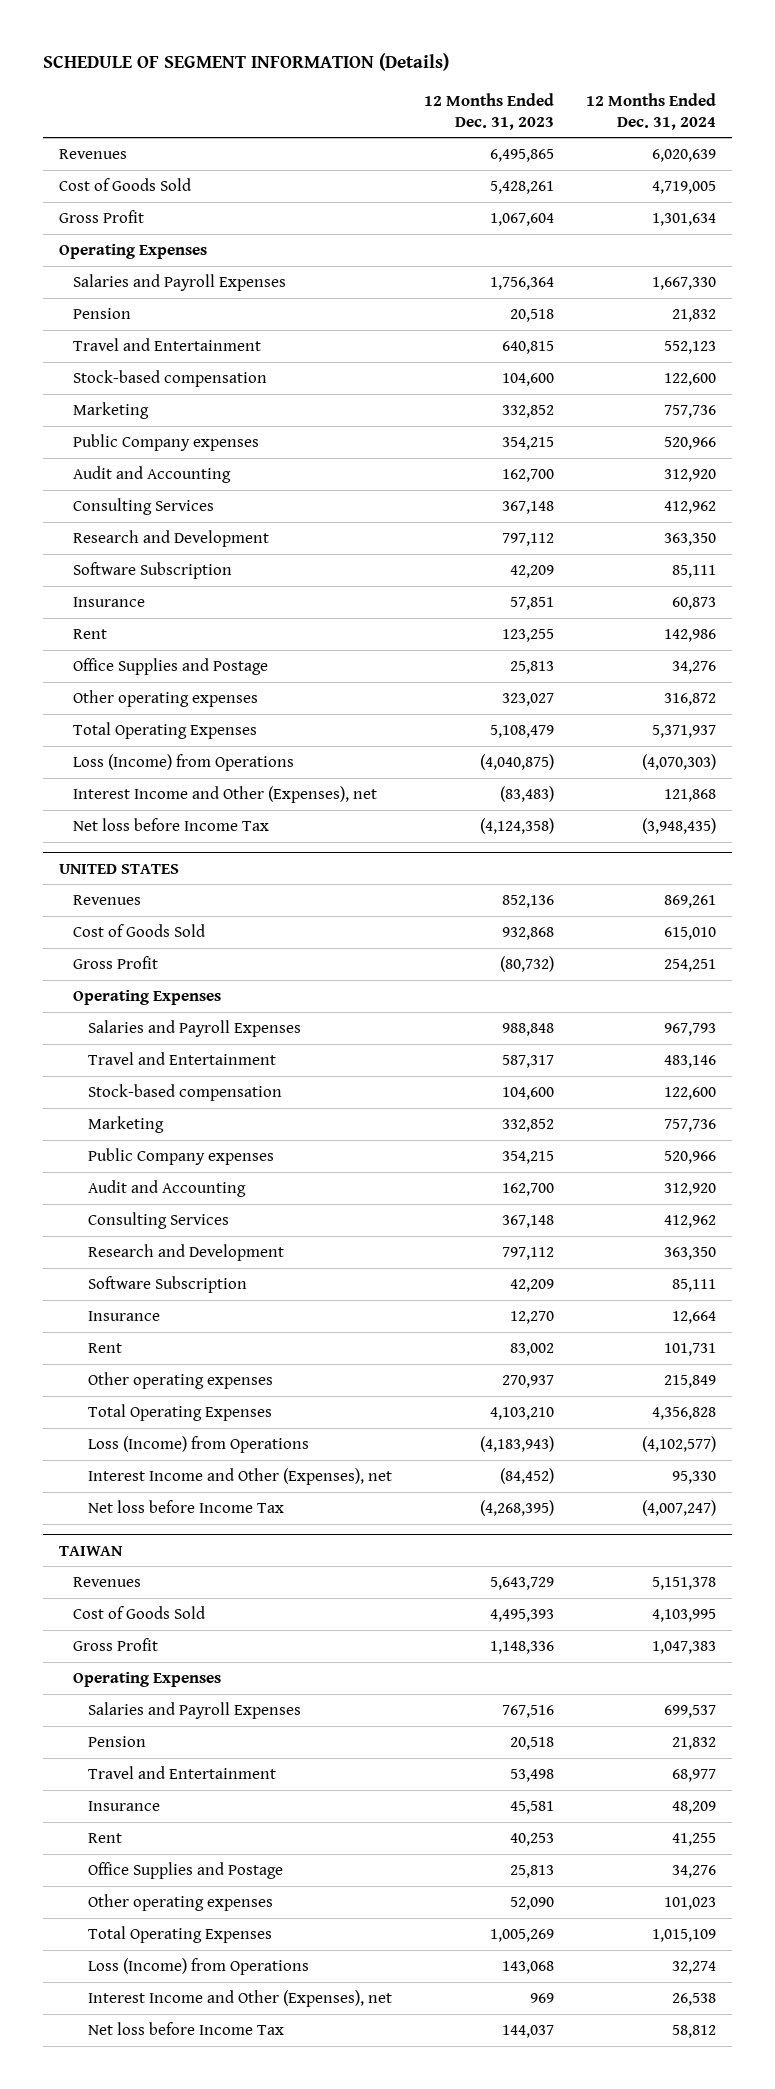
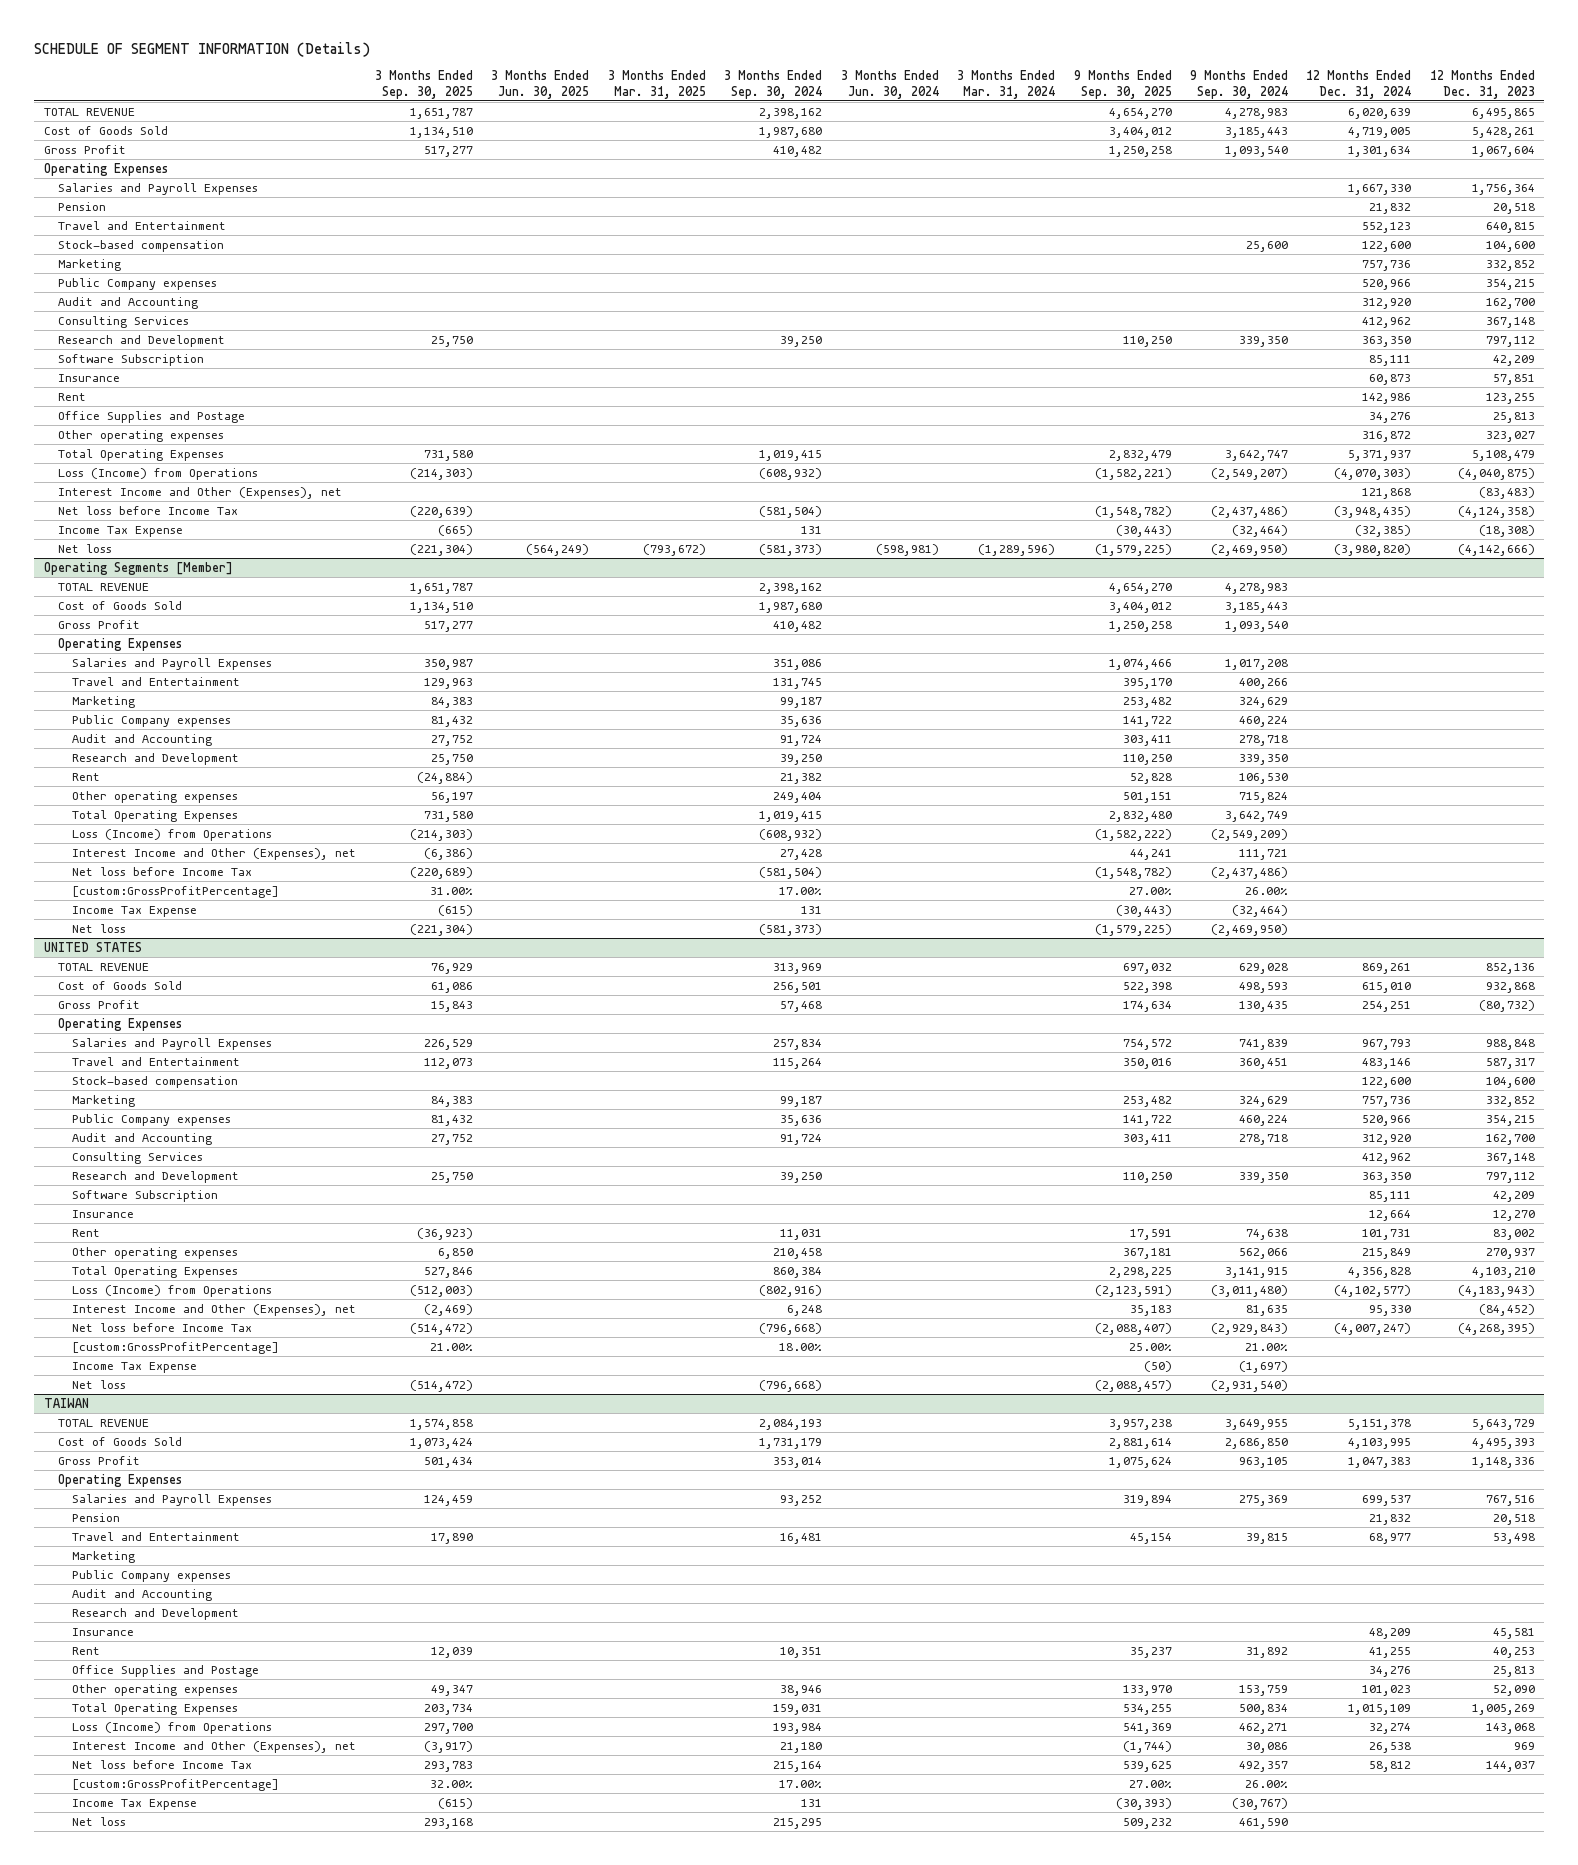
- | 12 Months Ended Dec. 31, 2023 | 12 Months Ended Dec. 31, 2024
+ | 3 Months Ended Sep. 30, 2025 | 3 Months Ended Jun. 30, 2025 | 3 Months Ended Mar. 31, 2025 | 3 Months Ended Sep. 30, 2024 | 3 Months Ended Jun. 30, 2024 | 3 Months Ended Mar. 31, 2024 | 9 Months Ended Sep. 30, 2025 | 9 Months Ended Sep. 30, 2024 | 12 Months Ended Dec. 31, 2024 | 12 Months Ended Dec. 31, 2023
- Revenues | 6,495,865 | 6,020,639
+ TOTAL REVENUE | 1,651,787 | | | 2,398,162 | | | 4,654,270 | 4,278,983 | 6,020,639 | 6,495,865
+ Income Tax Expense | (665) | | | 131 | | | (30,443) | (32,464) | (32,385) | (18,308)
+ Net loss | (221,304) | (564,249) | (793,672) | (581,373) | (598,981) | (1,289,596) | (1,579,225) | (2,469,950) | (3,980,820) | (4,142,666)
+ Operating Segments [Member]
+ TOTAL REVENUE | 1,651,787 | | | 2,398,162 | | | 4,654,270 | 4,278,983 | |
+ Cost of Goods Sold | 1,134,510 | | | 1,987,680 | | | 3,404,012 | 3,185,443 | |
+ Gross Profit | 517,277 | | | 410,482 | | | 1,250,258 | 1,093,540 | |
+ Operating Expenses
+ Salaries and Payroll Expenses | 350,987 | | | 351,086 | | | 1,074,466 | 1,017,208 | |
+ Travel and Entertainment | 129,963 | | | 131,745 | | | 395,170 | 400,266 | |
+ Marketing | 84,383 | | | 99,187 | | | 253,482 | 324,629 | |
+ Public Company expenses | 81,432 | | | 35,636 | | | 141,722 | 460,224 | |
+ Audit and Accounting | 27,752 | | | 91,724 | | | 303,411 | 278,718 | |
+ Research and Development | 25,750 | | | 39,250 | | | 110,250 | 339,350 | |
+ Rent | (24,884) | | | 21,382 | | | 52,828 | 106,530 | |
+ Other operating expenses | 56,197 | | | 249,404 | | | 501,151 | 715,824 | |
+ Total Operating Expenses | 731,580 | | | 1,019,415 | | | 2,832,480 | 3,642,749 | |
+ Loss (Income) from Operations | (214,303) | | | (608,932) | | | (1,582,222) | (2,549,209) | |
+ Interest Income and Other (Expenses), net | (6,386) | | | 27,428 | | | 44,241 | 111,721 | |
+ Net loss before Income Tax | (220,689) | | | (581,504) | | | (1,548,782) | (2,437,486) | |
+ [custom:GrossProfitPercentage] | 31.00% | | | 17.00% | | | 27.00% | 26.00% | |
+ Income Tax Expense | (615) | | | 131 | | | (30,443) | (32,464) | |
+ Net loss | (221,304) | | | (581,373) | | | (1,579,225) | (2,469,950) | |
@ UNITED STATES
- Revenues | 852,136 | 869,261
+ TOTAL REVENUE | 76,929 | | | 313,969 | | | 697,032 | 629,028 | 869,261 | 852,136
+ [custom:GrossProfitPercentage] | 21.00% | | | 18.00% | | | 25.00% | 21.00% | |
+ Income Tax Expense | | | | | | | (50) | (1,697) | |
+ Net loss | (514,472) | | | (796,668) | | | (2,088,457) | (2,931,540) | |
@ TAIWAN
- Revenues | 5,643,729 | 5,151,378
+ TOTAL REVENUE | 1,574,858 | | | 2,084,193 | | | 3,957,238 | 3,649,955 | 5,151,378 | 5,643,729
+ Marketing
+ Public Company expenses
+ Audit and Accounting
+ Research and Development
+ [custom:GrossProfitPercentage] | 32.00% | | | 17.00% | | | 27.00% | 26.00% | |
+ Income Tax Expense | (615) | | | 131 | | | (30,393) | (30,767) | |
+ Net loss | 293,168 | | | 215,295 | | | 509,232 | 461,590 | |

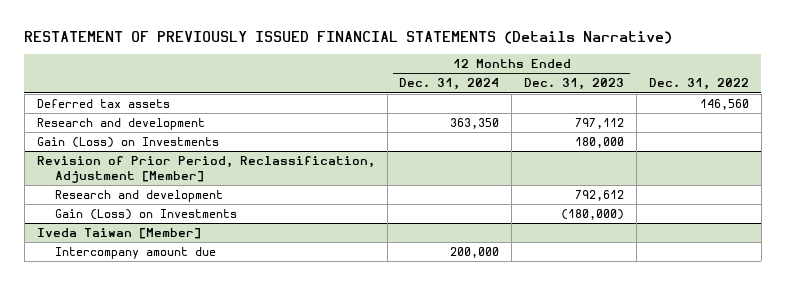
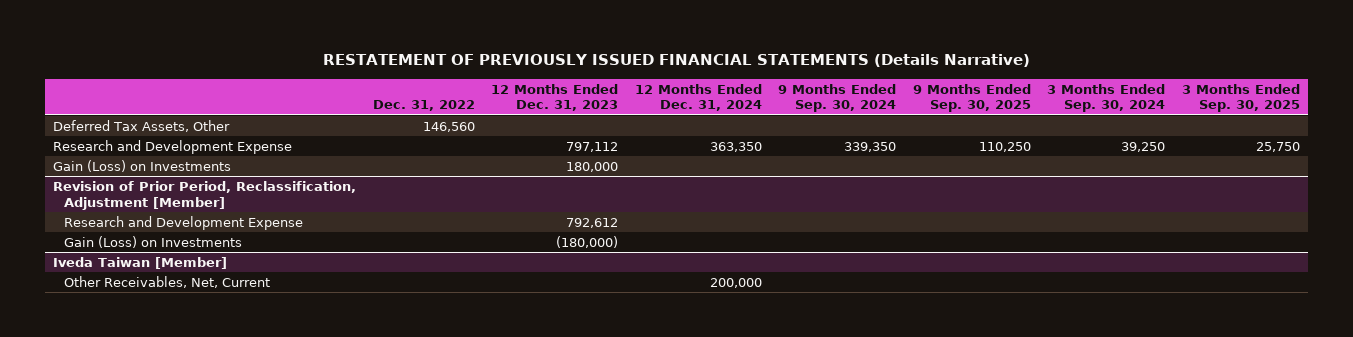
- | 12 Months Ended Dec. 31, 2024 | 12 Months Ended Dec. 31, 2023 | Dec. 31, 2022
+ | Dec. 31, 2022 | 12 Months Ended Dec. 31, 2023 | 12 Months Ended Dec. 31, 2024 | 9 Months Ended Sep. 30, 2024 | 9 Months Ended Sep. 30, 2025 | 3 Months Ended Sep. 30, 2024 | 3 Months Ended Sep. 30, 2025
- Deferred tax assets | | | 146,560
- Research and development | 363,350 | 797,112 |
+ Deferred Tax Assets, Other | 146,560 | | | | | |
+ Research and Development Expense | | 797,112 | 363,350 | 339,350 | 110,250 | 39,250 | 25,750
@ Revision of Prior Period, Reclassification, Adjustment [Member]
- Research and development | | 792,612 |
+ Research and Development Expense | | 792,612 | | | | |
@ Iveda Taiwan [Member]
- Intercompany amount due | 200,000 | |
+ Other Receivables, Net, Current | | | 200,000 | | | |

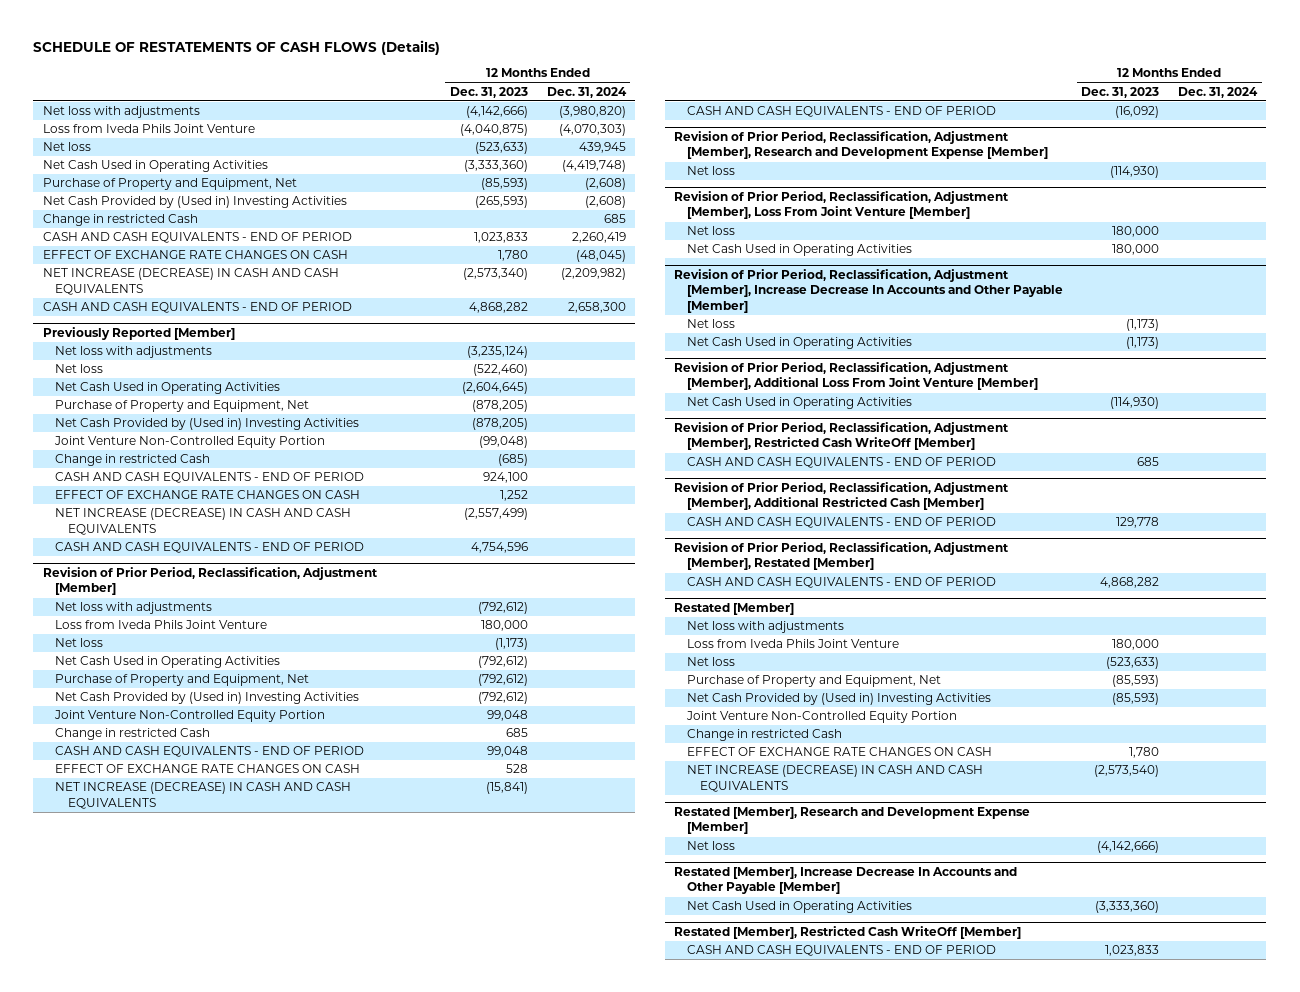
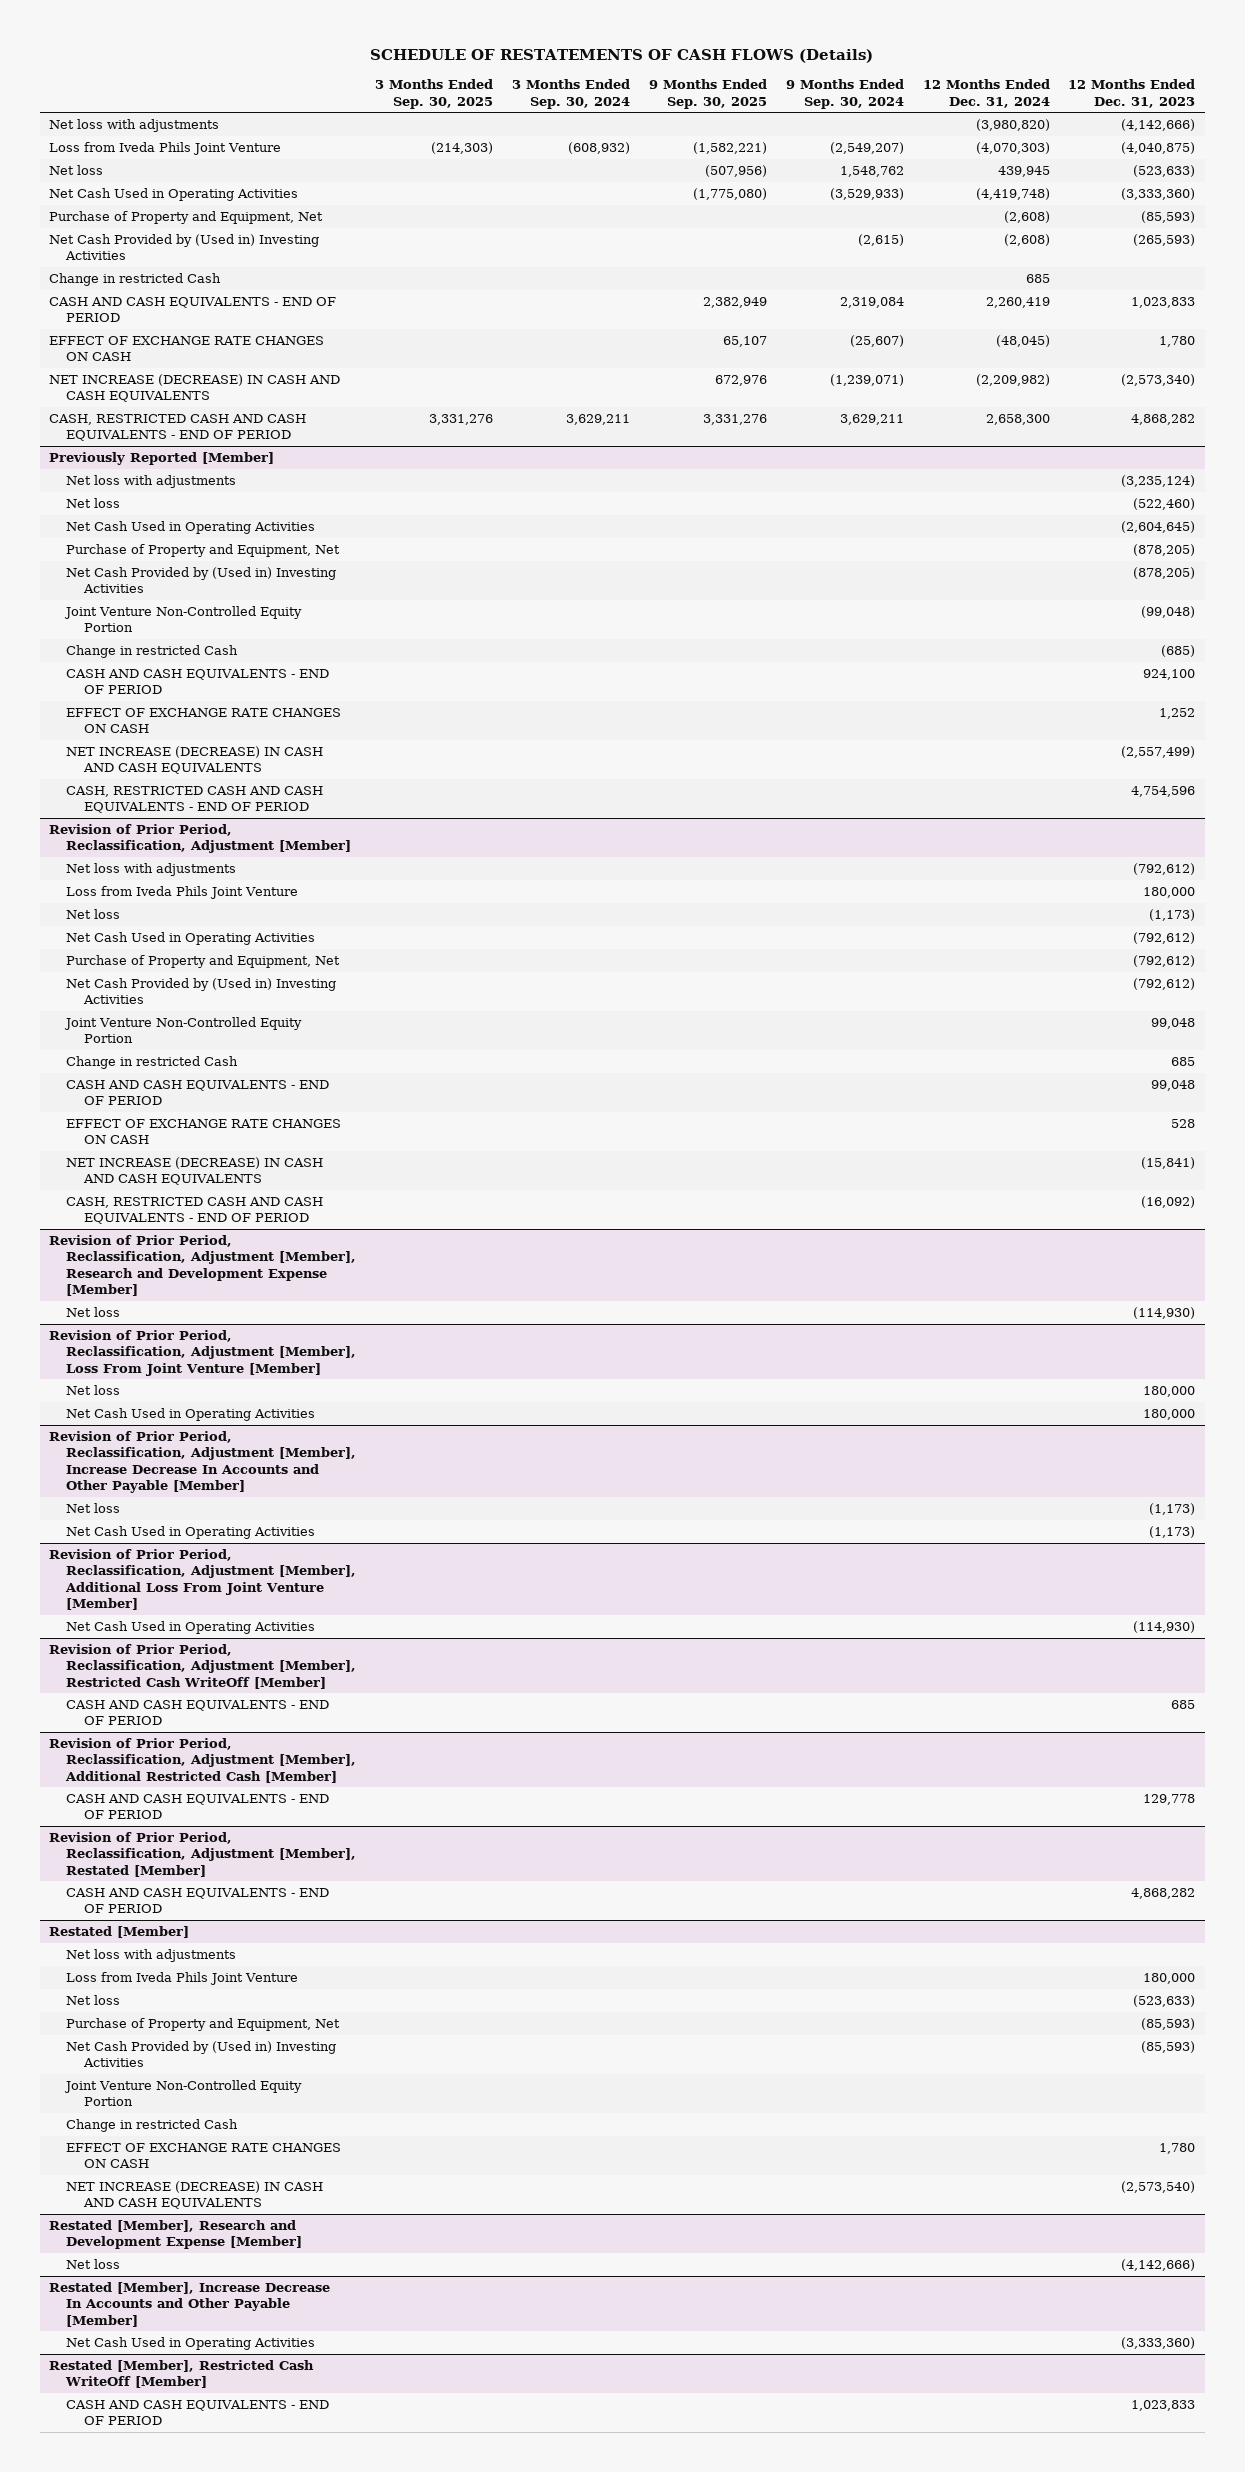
- | 12 Months Ended Dec. 31, 2023 | 12 Months Ended Dec. 31, 2024
+ | 3 Months Ended Sep. 30, 2025 | 3 Months Ended Sep. 30, 2024 | 9 Months Ended Sep. 30, 2025 | 9 Months Ended Sep. 30, 2024 | 12 Months Ended Dec. 31, 2024 | 12 Months Ended Dec. 31, 2023
- CASH AND CASH EQUIVALENTS - END OF PERIOD | 4,868,282 | 2,658,300
+ CASH, RESTRICTED CASH AND CASH EQUIVALENTS - END OF PERIOD | 3,331,276 | 3,629,211 | 3,331,276 | 3,629,211 | 2,658,300 | 4,868,282
@ Previously Reported [Member]
- CASH AND CASH EQUIVALENTS - END OF PERIOD | 4,754,596 |
+ CASH, RESTRICTED CASH AND CASH EQUIVALENTS - END OF PERIOD | | | | | | 4,754,596
@ Revision of Prior Period, Reclassification, Adjustment [Member]
- CASH AND CASH EQUIVALENTS - END OF PERIOD | (16,092) |
+ CASH, RESTRICTED CASH AND CASH EQUIVALENTS - END OF PERIOD | | | | | | (16,092)

